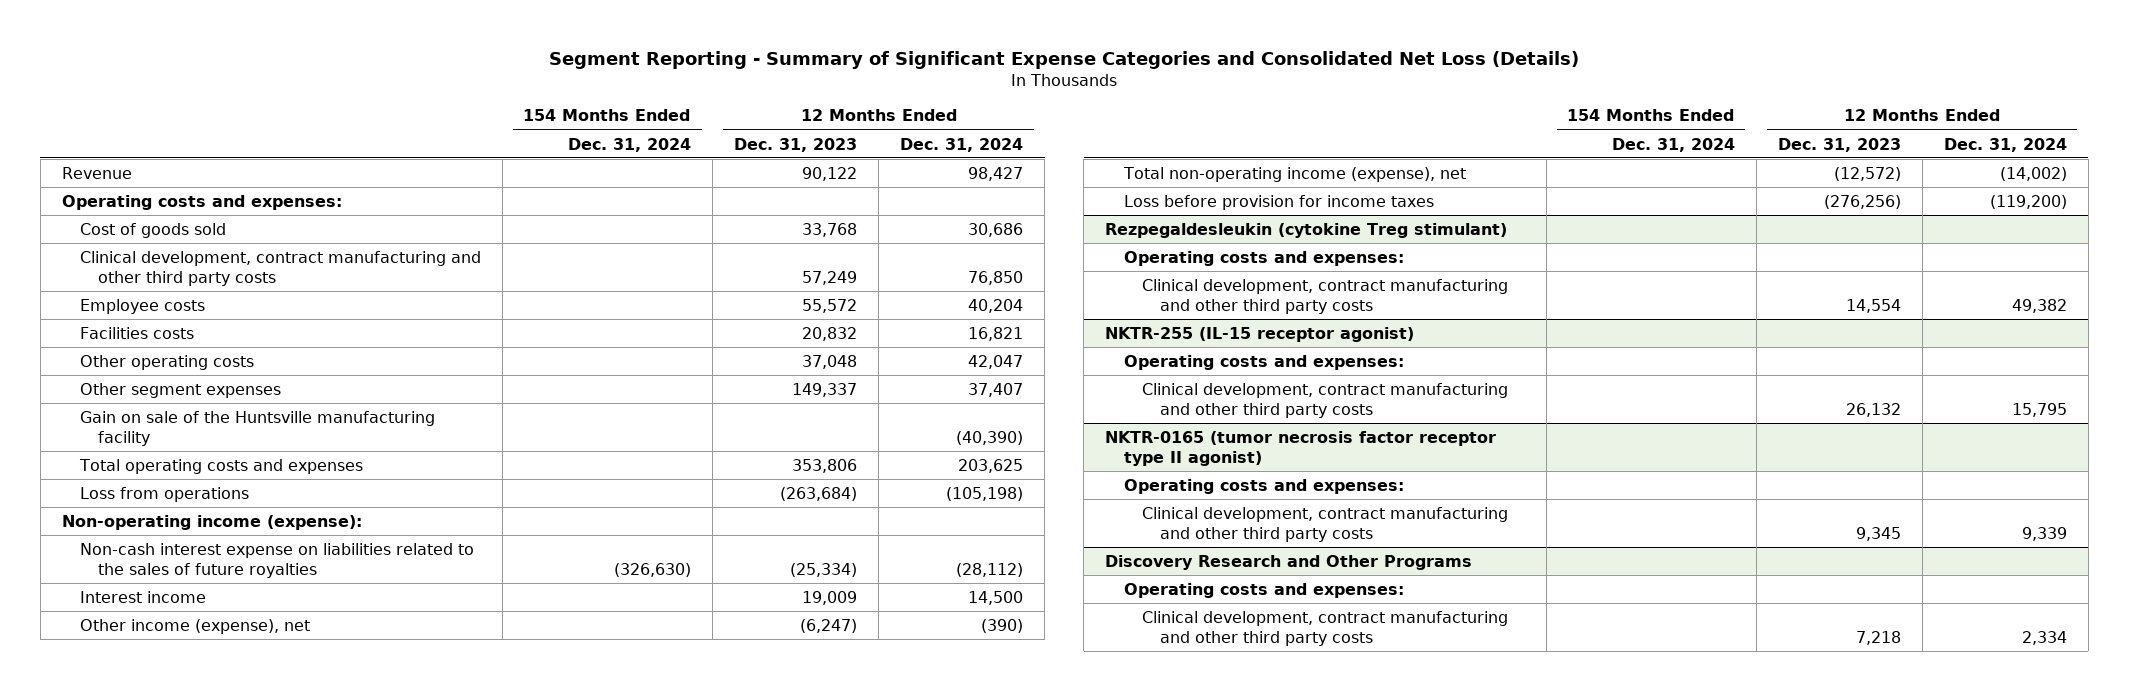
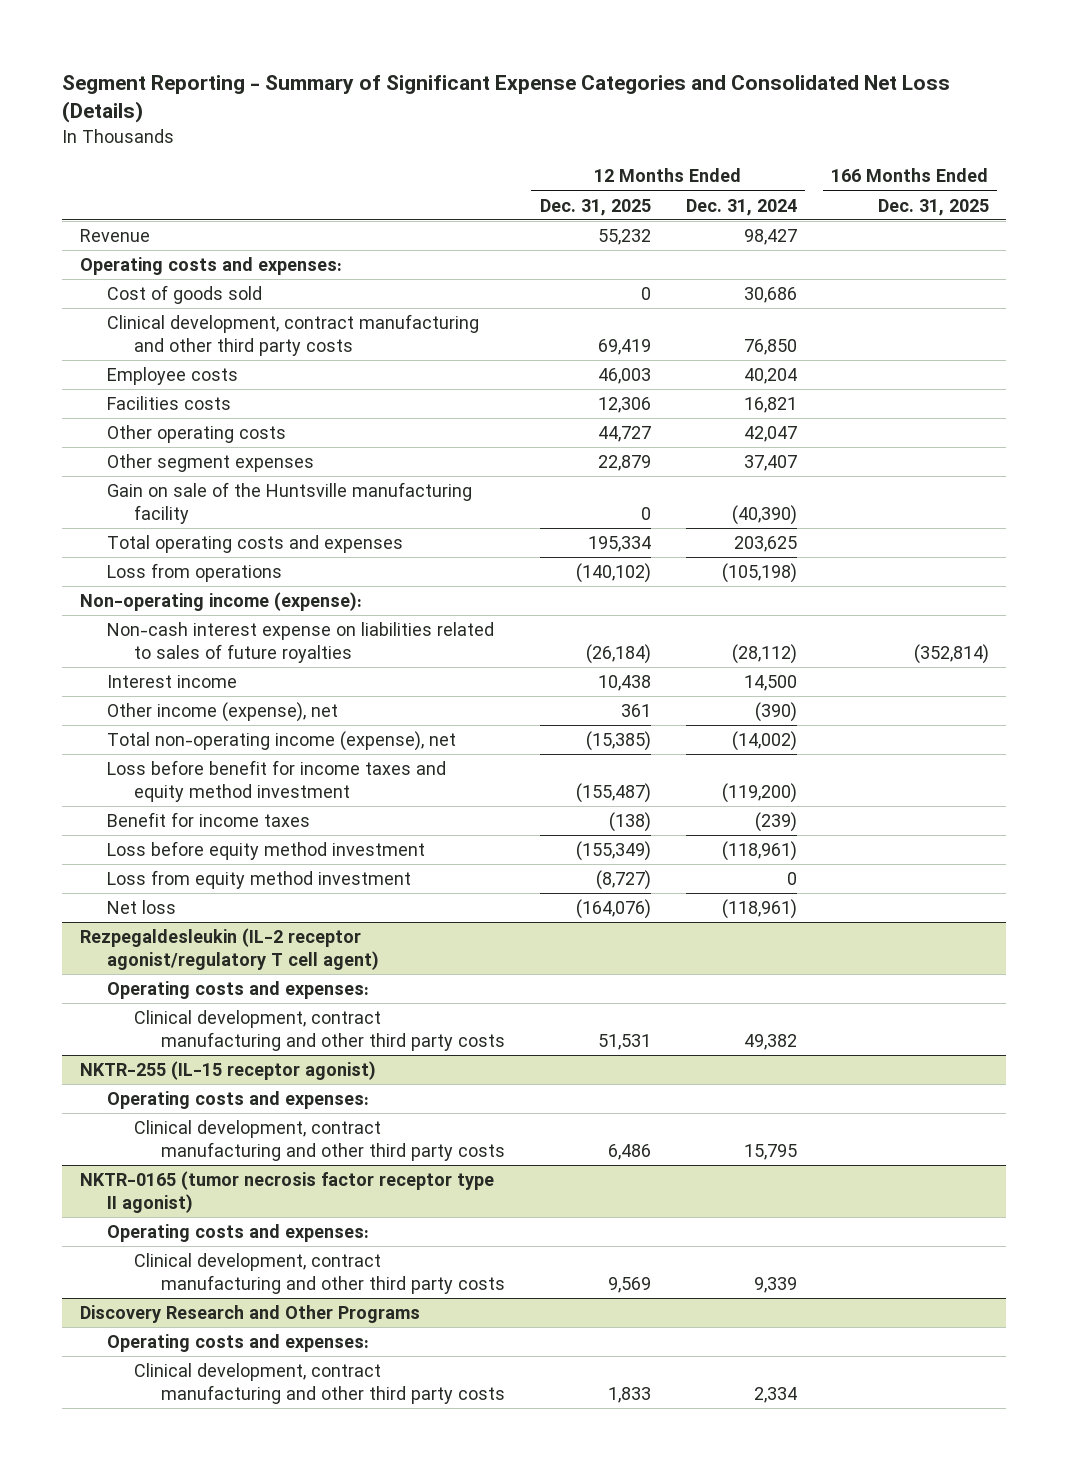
- | 154 Months Ended Dec. 31, 2024 | 12 Months Ended Dec. 31, 2023 | 12 Months Ended Dec. 31, 2024
+ | 12 Months Ended Dec. 31, 2025 | 12 Months Ended Dec. 31, 2024 | 166 Months Ended Dec. 31, 2025
- Non-cash interest expense on liabilities related to the sales of future royalties | (326,630) | (25,334) | (28,112)
+ Non-cash interest expense on liabilities related to sales of future royalties | (26,184) | (28,112) | (352,814)
- Loss before provision for income taxes | | (276,256) | (119,200)
- Rezpegaldesleukin (cytokine Treg stimulant)
+ Loss before benefit for income taxes and equity method investment | (155,487) | (119,200) |
+ Benefit for income taxes | (138) | (239) |
+ Loss before equity method investment | (155,349) | (118,961) |
+ Loss from equity method investment | (8,727) | 0 |
+ Net loss | (164,076) | (118,961) |
+ Rezpegaldesleukin (IL-2 receptor agonist/regulatory T cell agent)

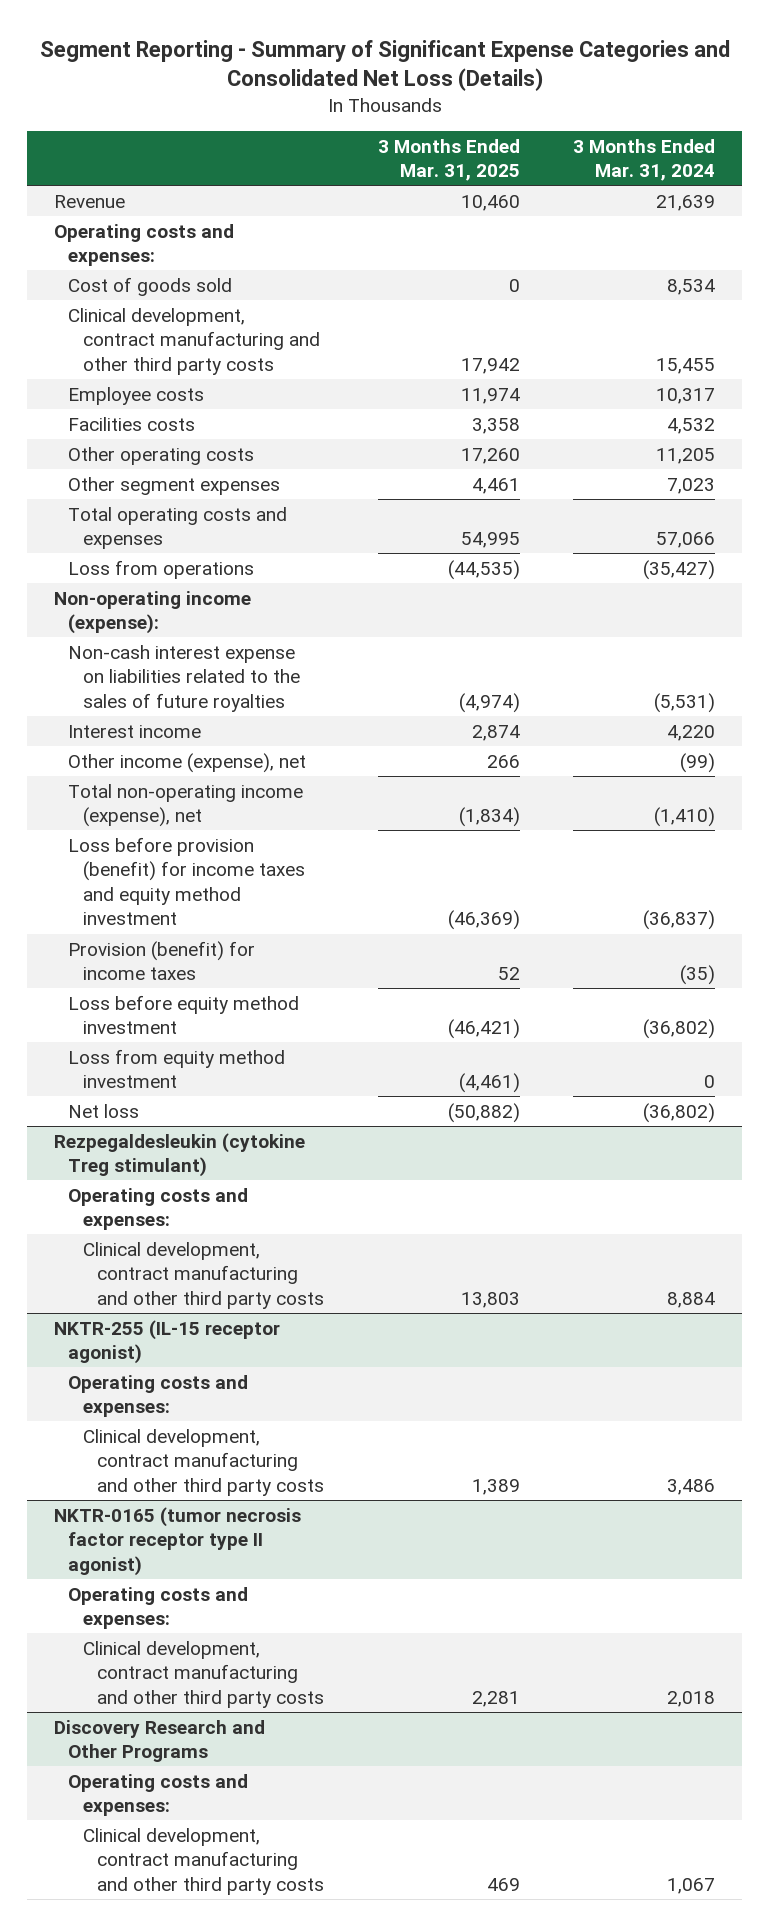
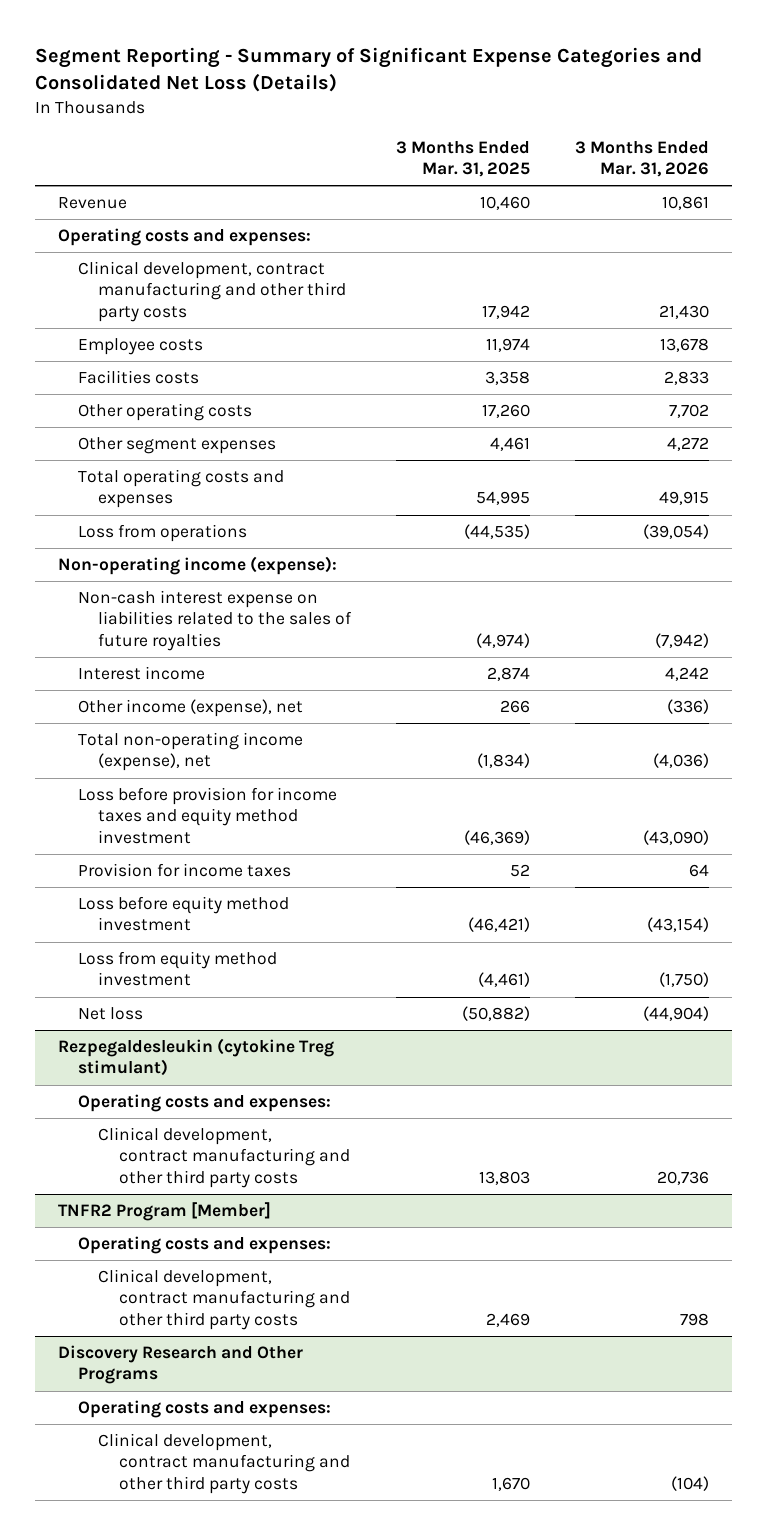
- | 3 Months Ended Mar. 31, 2025 | 3 Months Ended Mar. 31, 2024
+ | 3 Months Ended Mar. 31, 2025 | 3 Months Ended Mar. 31, 2026
- Cost of goods sold | 0 | 8,534
- Loss before provision (benefit) for income taxes and equity method investment | (46,369) | (36,837)
- Provision (benefit) for income taxes | 52 | (35)
+ Loss before provision for income taxes and equity method investment | (46,369) | (43,090)
+ Provision for income taxes | 52 | 64
- NKTR-255 (IL-15 receptor agonist)
- Operating costs and expenses:
- Clinical development, contract manufacturing and other third party costs | 1,389 | 3,486
- NKTR-0165 (tumor necrosis factor receptor type II agonist)
+ TNFR2 Program [Member]
- Clinical development, contract manufacturing and other third party costs | 2,281 | 2,018
+ Clinical development, contract manufacturing and other third party costs | 2,469 | 798
@ Discovery Research and Other Programs
- Clinical development, contract manufacturing and other third party costs | 469 | 1,067
+ Clinical development, contract manufacturing and other third party costs | 1,670 | (104)

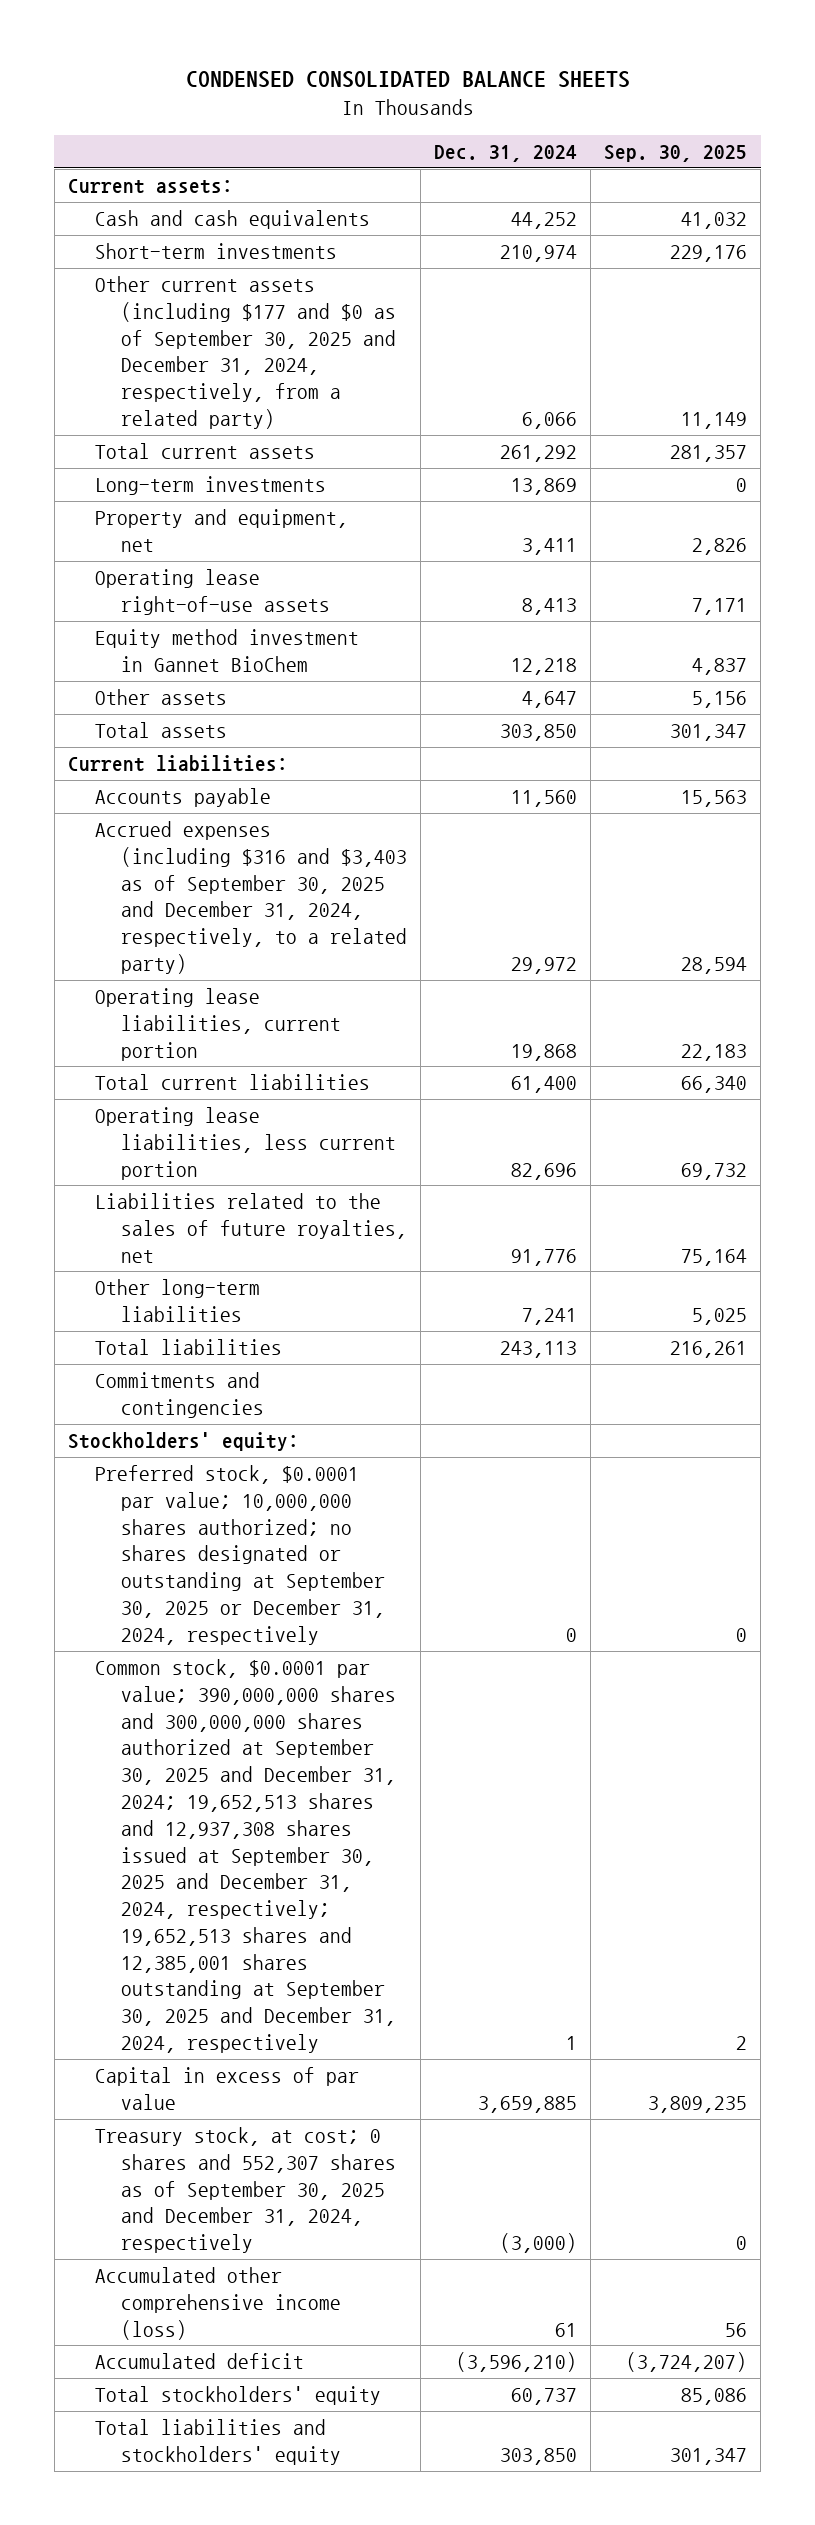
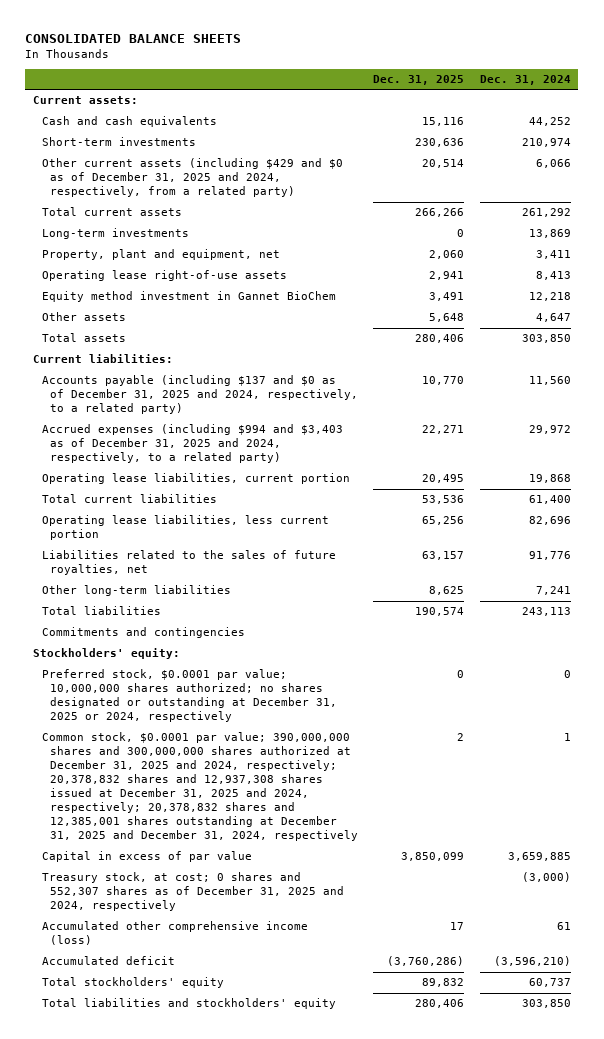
- CONDENSED CONSOLIDATED BALANCE SHEETS
+ CONSOLIDATED BALANCE SHEETS
- | Dec. 31, 2024 | Sep. 30, 2025
+ | Dec. 31, 2025 | Dec. 31, 2024
- Other current assets (including $177 and $0 as of September 30, 2025 and December 31, 2024, respectively, from a related party) | 6,066 | 11,149
+ Other current assets (including $429 and $0 as of December 31, 2025 and 2024, respectively, from a related party) | 20,514 | 6,066
- Property and equipment, net | 3,411 | 2,826
+ Property, plant and equipment, net | 2,060 | 3,411
- Accounts payable | 11,560 | 15,563
- Accrued expenses (including $316 and $3,403 as of September 30, 2025 and December 31, 2024, respectively, to a related party) | 29,972 | 28,594
+ Accounts payable (including $137 and $0 as of December 31, 2025 and 2024, respectively, to a related party) | 10,770 | 11,560
+ Accrued expenses (including $994 and $3,403 as of December 31, 2025 and 2024, respectively, to a related party) | 22,271 | 29,972
- Preferred stock, $0.0001 par value; 10,000,000 shares authorized; no shares designated or outstanding at September 30, 2025 or December 31, 2024, respectively | 0 | 0
- Common stock, $0.0001 par value; 390,000,000 shares and 300,000,000 shares authorized at September 30, 2025 and December 31, 2024; 19,652,513 shares and 12,937,308 shares issued at September 30, 2025 and December 31, 2024, respectively; 19,652,513 shares and 12,385,001 shares outstanding at September 30, 2025 and December 31, 2024, respectively | 1 | 2
+ Preferred stock, $0.0001 par value; 10,000,000 shares authorized; no shares designated or outstanding at December 31, 2025 or 2024, respectively | 0 | 0
+ Common stock, $0.0001 par value; 390,000,000 shares and 300,000,000 shares authorized at December 31, 2025 and 2024, respectively; 20,378,832 shares and 12,937,308 shares issued at December 31, 2025 and 2024, respectively; 20,378,832 shares and 12,385,001 shares outstanding at December 31, 2025 and December 31, 2024, respectively | 2 | 1
- Treasury stock, at cost; 0 shares and 552,307 shares as of September 30, 2025 and December 31, 2024, respectively | (3,000) | 0
+ Treasury stock, at cost; 0 shares and 552,307 shares as of December 31, 2025 and 2024, respectively | | (3,000)

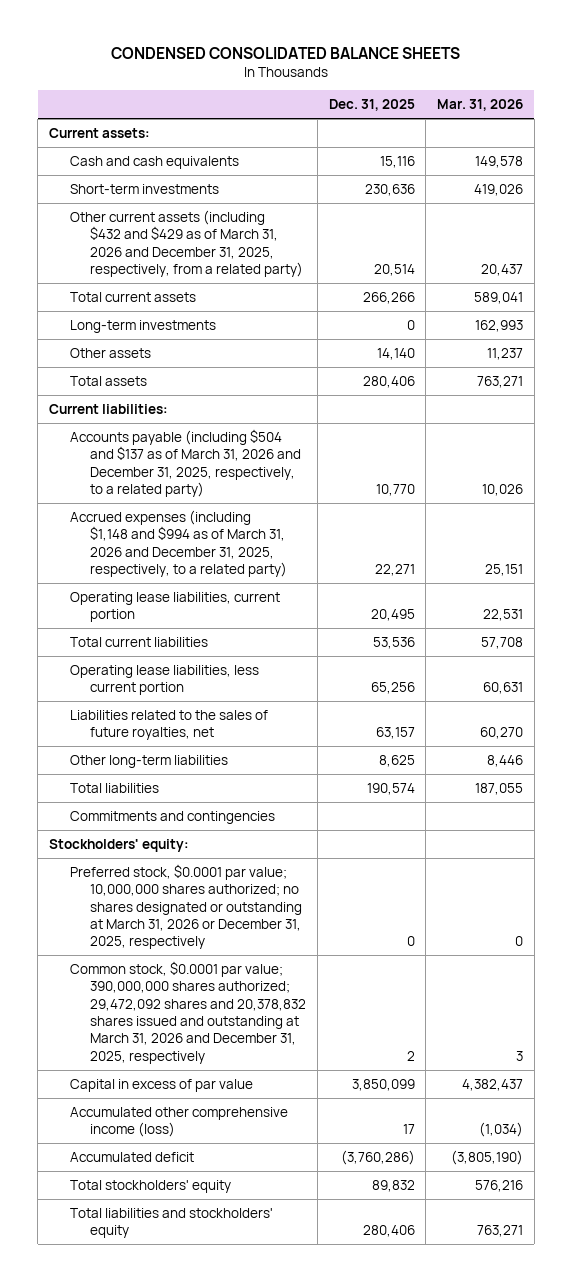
- CONSOLIDATED BALANCE SHEETS
+ CONDENSED CONSOLIDATED BALANCE SHEETS
- | Dec. 31, 2025 | Dec. 31, 2024
+ | Dec. 31, 2025 | Mar. 31, 2026
- Other current assets (including $429 and $0 as of December 31, 2025 and 2024, respectively, from a related party) | 20,514 | 6,066
+ Other current assets (including $432 and $429 as of March 31, 2026 and December 31, 2025, respectively, from a related party) | 20,514 | 20,437
- Property, plant and equipment, net | 2,060 | 3,411
- Operating lease right-of-use assets | 2,941 | 8,413
- Equity method investment in Gannet BioChem | 3,491 | 12,218
- Other assets | 5,648 | 4,647
+ Other assets | 14,140 | 11,237
- Accounts payable (including $137 and $0 as of December 31, 2025 and 2024, respectively, to a related party) | 10,770 | 11,560
- Accrued expenses (including $994 and $3,403 as of December 31, 2025 and 2024, respectively, to a related party) | 22,271 | 29,972
+ Accounts payable (including $504 and $137 as of March 31, 2026 and December 31, 2025, respectively, to a related party) | 10,770 | 10,026
+ Accrued expenses (including $1,148 and $994 as of March 31, 2026 and December 31, 2025, respectively, to a related party) | 22,271 | 25,151
- Preferred stock, $0.0001 par value; 10,000,000 shares authorized; no shares designated or outstanding at December 31, 2025 or 2024, respectively | 0 | 0
- Common stock, $0.0001 par value; 390,000,000 shares and 300,000,000 shares authorized at December 31, 2025 and 2024, respectively; 20,378,832 shares and 12,937,308 shares issued at December 31, 2025 and 2024, respectively; 20,378,832 shares and 12,385,001 shares outstanding at December 31, 2025 and December 31, 2024, respectively | 2 | 1
+ Preferred stock, $0.0001 par value; 10,000,000 shares authorized; no shares designated or outstanding at March 31, 2026 or December 31, 2025, respectively | 0 | 0
+ Common stock, $0.0001 par value; 390,000,000 shares authorized; 29,472,092 shares and 20,378,832 shares issued and outstanding at March 31, 2026 and December 31, 2025, respectively | 2 | 3
- Treasury stock, at cost; 0 shares and 552,307 shares as of December 31, 2025 and 2024, respectively | | (3,000)

